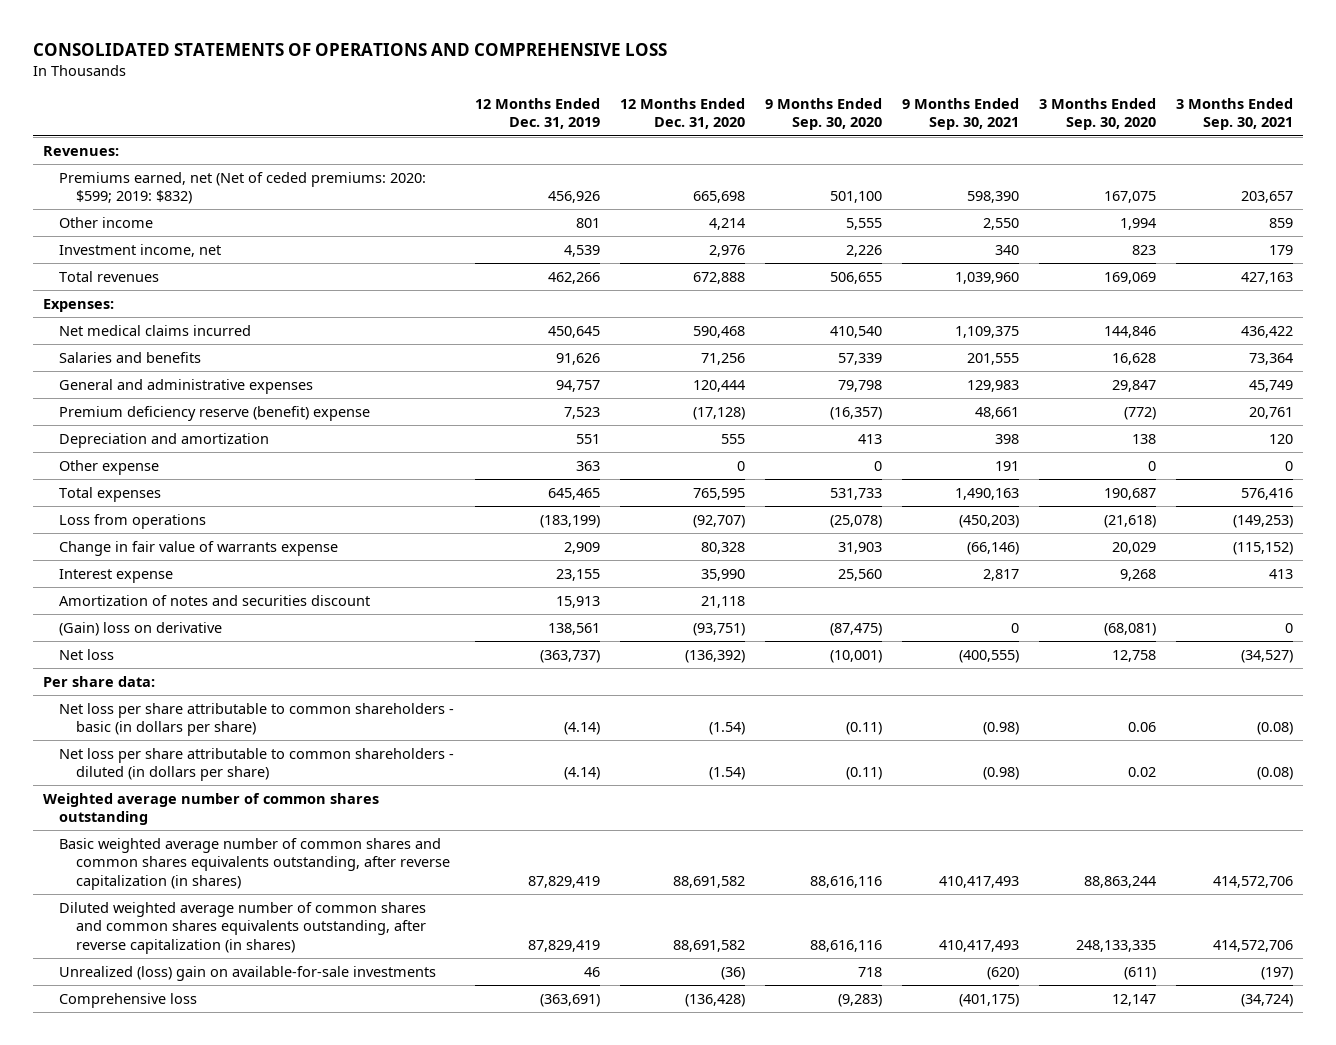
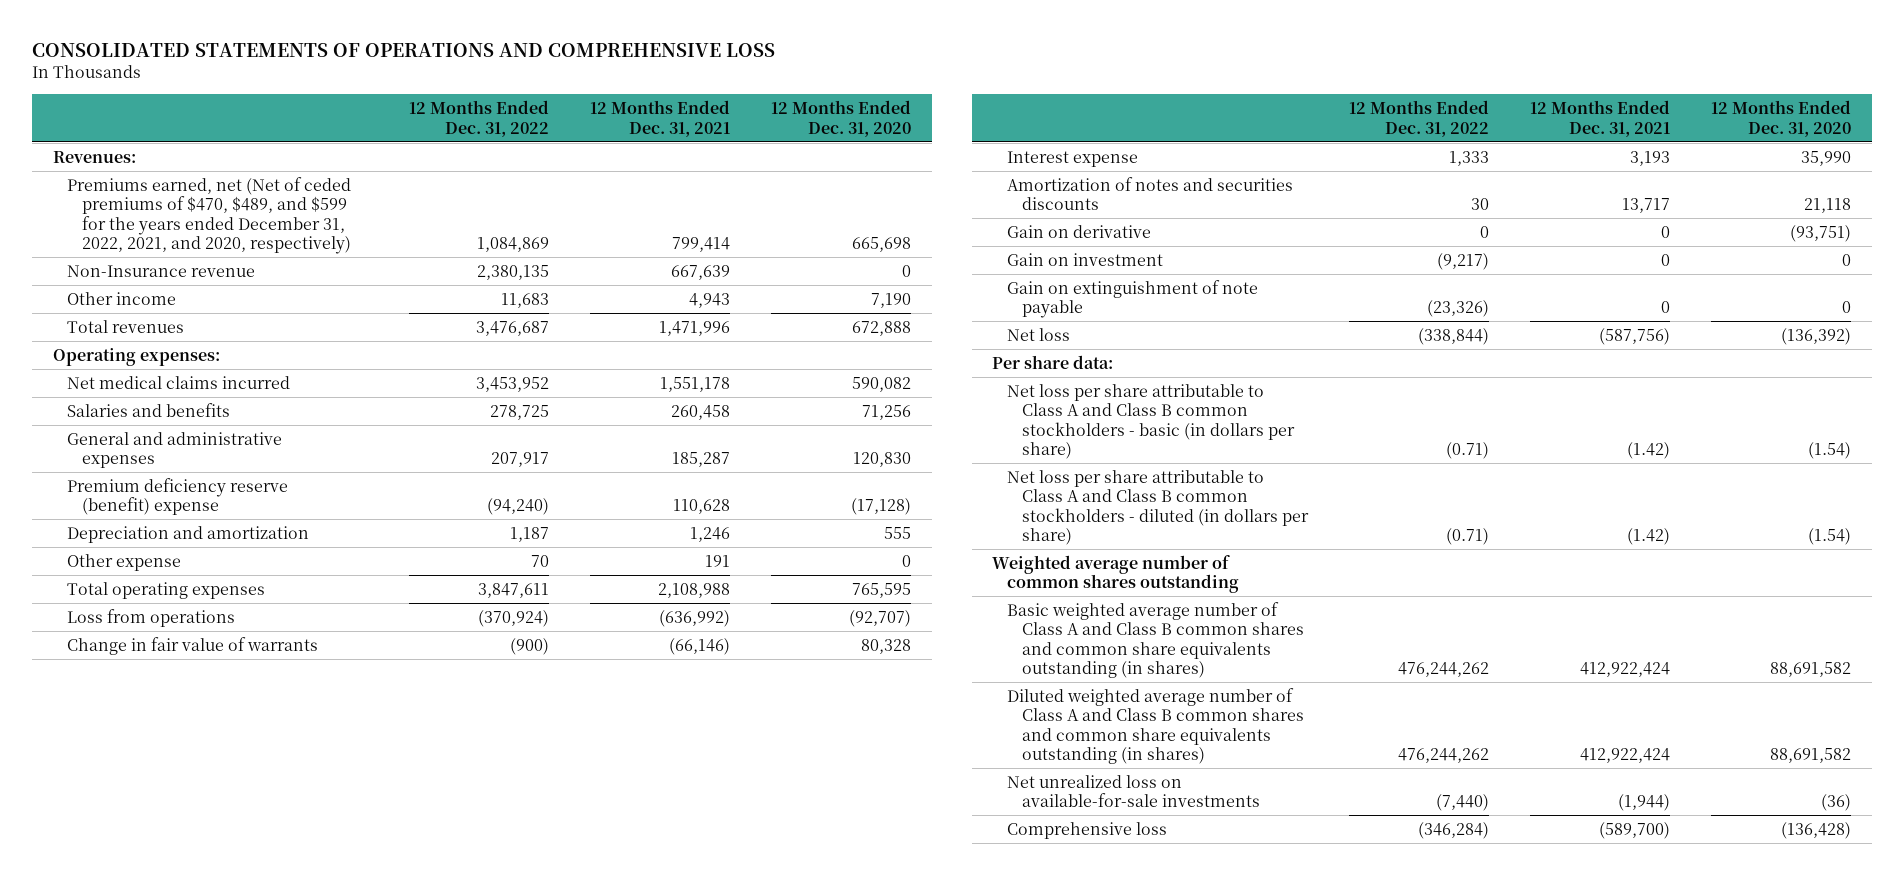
- | 12 Months Ended Dec. 31, 2019 | 12 Months Ended Dec. 31, 2020 | 9 Months Ended Sep. 30, 2020 | 9 Months Ended Sep. 30, 2021 | 3 Months Ended Sep. 30, 2020 | 3 Months Ended Sep. 30, 2021
+ | 12 Months Ended Dec. 31, 2022 | 12 Months Ended Dec. 31, 2021 | 12 Months Ended Dec. 31, 2020
- Premiums earned, net (Net of ceded premiums: 2020: $599; 2019: $832) | 456,926 | 665,698 | 501,100 | 598,390 | 167,075 | 203,657
- Other income | 801 | 4,214 | 5,555 | 2,550 | 1,994 | 859
- Investment income, net | 4,539 | 2,976 | 2,226 | 340 | 823 | 179
+ Premiums earned, net (Net of ceded premiums of $470, $489, and $599 for the years ended December 31, 2022, 2021, and 2020, respectively) | 1,084,869 | 799,414 | 665,698
+ Non-Insurance revenue | 2,380,135 | 667,639 | 0
+ Other income | 11,683 | 4,943 | 7,190
- Expenses:
- Net medical claims incurred | 450,645 | 590,468 | 410,540 | 1,109,375 | 144,846 | 436,422
+ Operating expenses:
+ Net medical claims incurred | 3,453,952 | 1,551,178 | 590,082
- General and administrative expenses | 94,757 | 120,444 | 79,798 | 129,983 | 29,847 | 45,749
+ General and administrative expenses | 207,917 | 185,287 | 120,830
- Total expenses | 645,465 | 765,595 | 531,733 | 1,490,163 | 190,687 | 576,416
+ Total operating expenses | 3,847,611 | 2,108,988 | 765,595
- Change in fair value of warrants expense | 2,909 | 80,328 | 31,903 | (66,146) | 20,029 | (115,152)
+ Change in fair value of warrants | (900) | (66,146) | 80,328
- Amortization of notes and securities discount | 15,913 | 21,118 | | | |
- (Gain) loss on derivative | 138,561 | (93,751) | (87,475) | 0 | (68,081) | 0
+ Amortization of notes and securities discounts | 30 | 13,717 | 21,118
+ Gain on derivative | 0 | 0 | (93,751)
+ Gain on investment | (9,217) | 0 | 0
+ Gain on extinguishment of note payable | (23,326) | 0 | 0
- Net loss per share attributable to common shareholders - basic (in dollars per share) | (4.14) | (1.54) | (0.11) | (0.98) | 0.06 | (0.08)
- Net loss per share attributable to common shareholders - diluted (in dollars per share) | (4.14) | (1.54) | (0.11) | (0.98) | 0.02 | (0.08)
+ Net loss per share attributable to Class A and Class B common stockholders - basic (in dollars per share) | (0.71) | (1.42) | (1.54)
+ Net loss per share attributable to Class A and Class B common stockholders - diluted (in dollars per share) | (0.71) | (1.42) | (1.54)
- Basic weighted average number of common shares and common shares equivalents outstanding, after reverse capitalization (in shares) | 87,829,419 | 88,691,582 | 88,616,116 | 410,417,493 | 88,863,244 | 414,572,706
- Diluted weighted average number of common shares and common shares equivalents outstanding, after reverse capitalization (in shares) | 87,829,419 | 88,691,582 | 88,616,116 | 410,417,493 | 248,133,335 | 414,572,706
- Unrealized (loss) gain on available-for-sale investments | 46 | (36) | 718 | (620) | (611) | (197)
+ Basic weighted average number of Class A and Class B common shares and common share equivalents outstanding (in shares) | 476,244,262 | 412,922,424 | 88,691,582
+ Diluted weighted average number of Class A and Class B common shares and common share equivalents outstanding (in shares) | 476,244,262 | 412,922,424 | 88,691,582
+ Net unrealized loss on available-for-sale investments | (7,440) | (1,944) | (36)

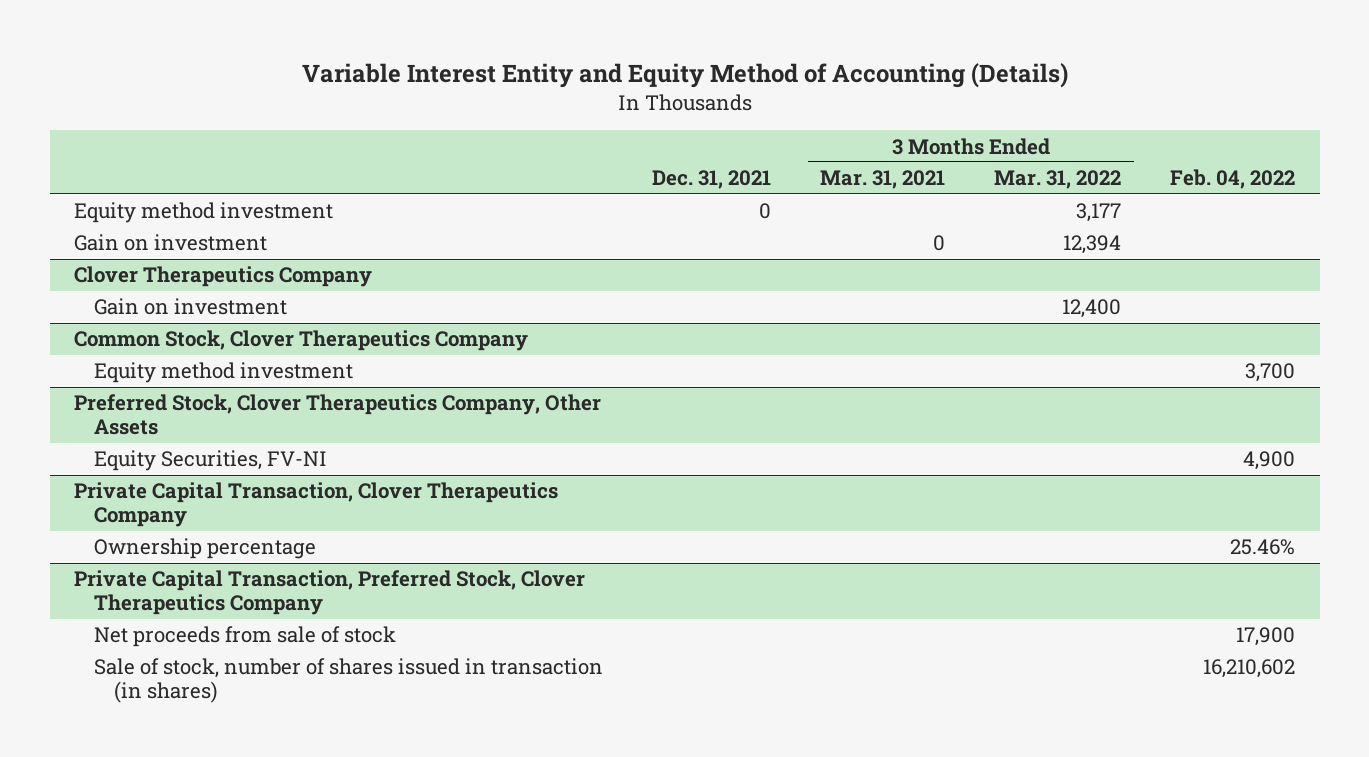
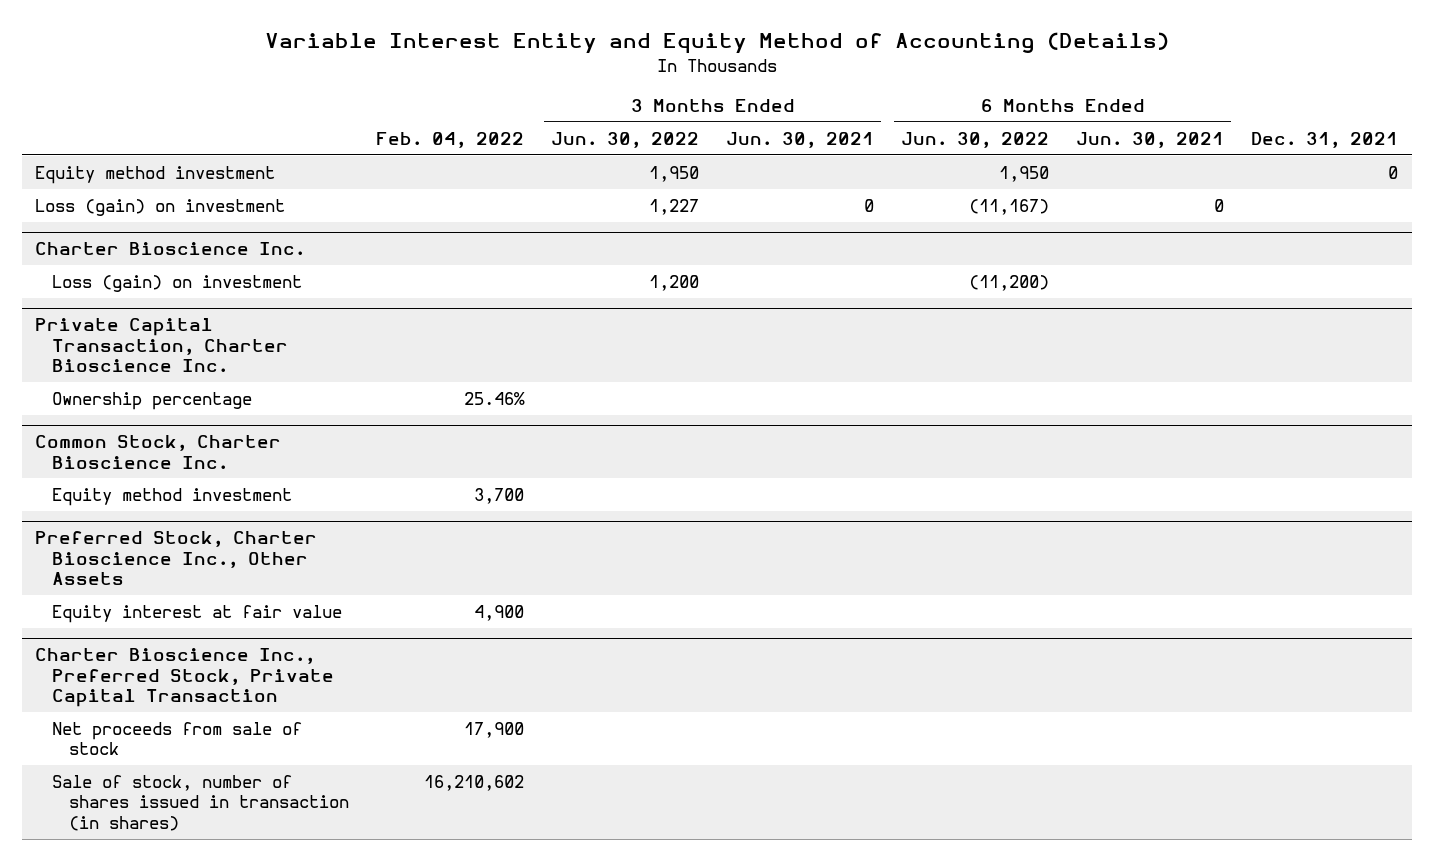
- | Dec. 31, 2021 | 3 Months Ended Mar. 31, 2021 | 3 Months Ended Mar. 31, 2022 | Feb. 04, 2022
+ | Feb. 04, 2022 | 3 Months Ended Jun. 30, 2022 | 3 Months Ended Jun. 30, 2021 | 6 Months Ended Jun. 30, 2022 | 6 Months Ended Jun. 30, 2021 | Dec. 31, 2021
- Gain on investment | | 0 | 12,394 |
- Clover Therapeutics Company
- Gain on investment | | | 12,400 |
- Common Stock, Clover Therapeutics Company
- Equity method investment | | | | 3,700
- Preferred Stock, Clover Therapeutics Company, Other Assets
- Equity Securities, FV-NI | | | | 4,900
- Private Capital Transaction, Clover Therapeutics Company
+ Loss (gain) on investment | | 1,227 | 0 | (11,167) | 0 |
+ Charter Bioscience Inc.
+ Loss (gain) on investment | | 1,200 | | (11,200) | |
+ Private Capital Transaction, Charter Bioscience Inc.
- Private Capital Transaction, Preferred Stock, Clover Therapeutics Company
+ Common Stock, Charter Bioscience Inc.
+ Equity method investment | 3,700 | | | | |
+ Preferred Stock, Charter Bioscience Inc., Other Assets
+ Equity interest at fair value | 4,900 | | | | |
+ Charter Bioscience Inc., Preferred Stock, Private Capital Transaction

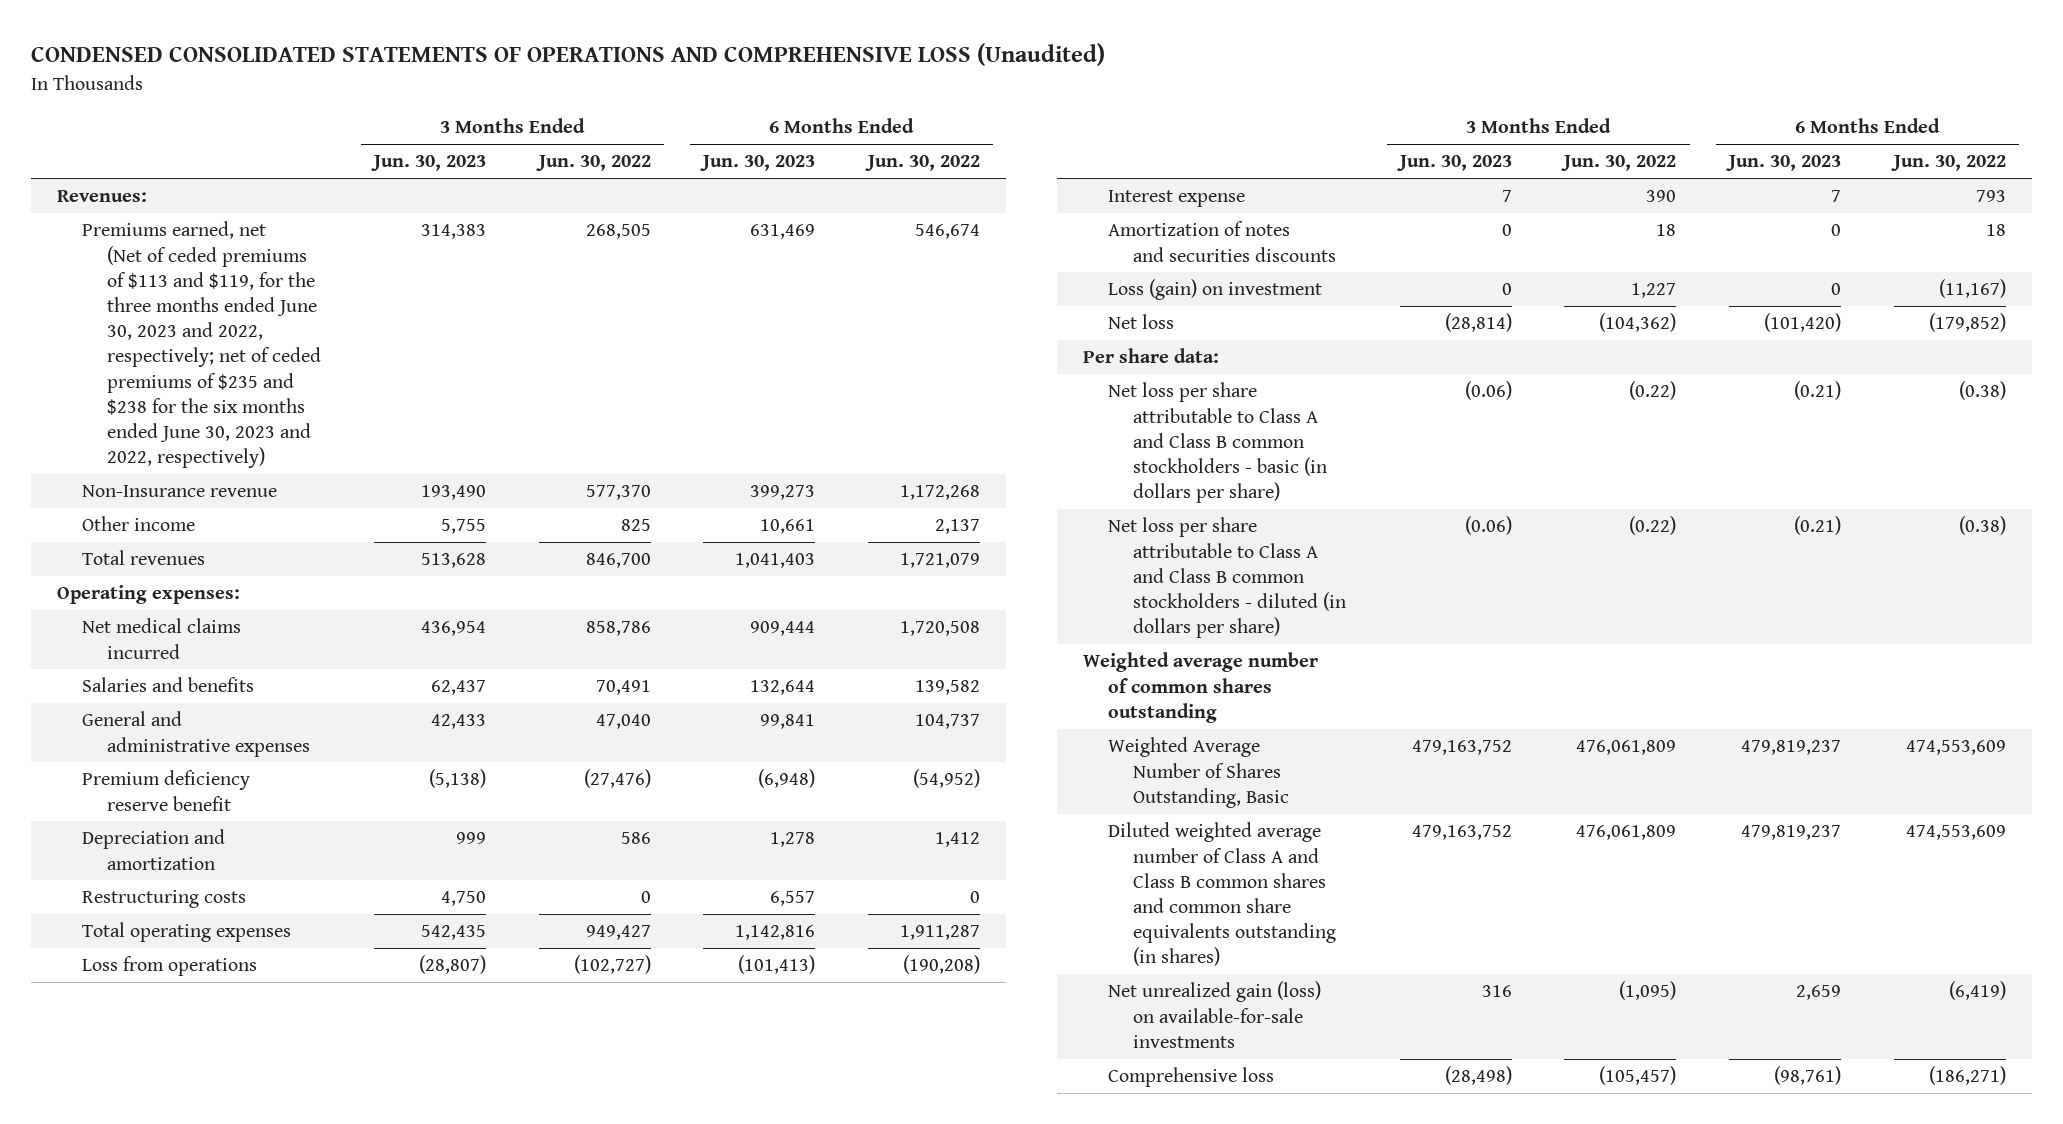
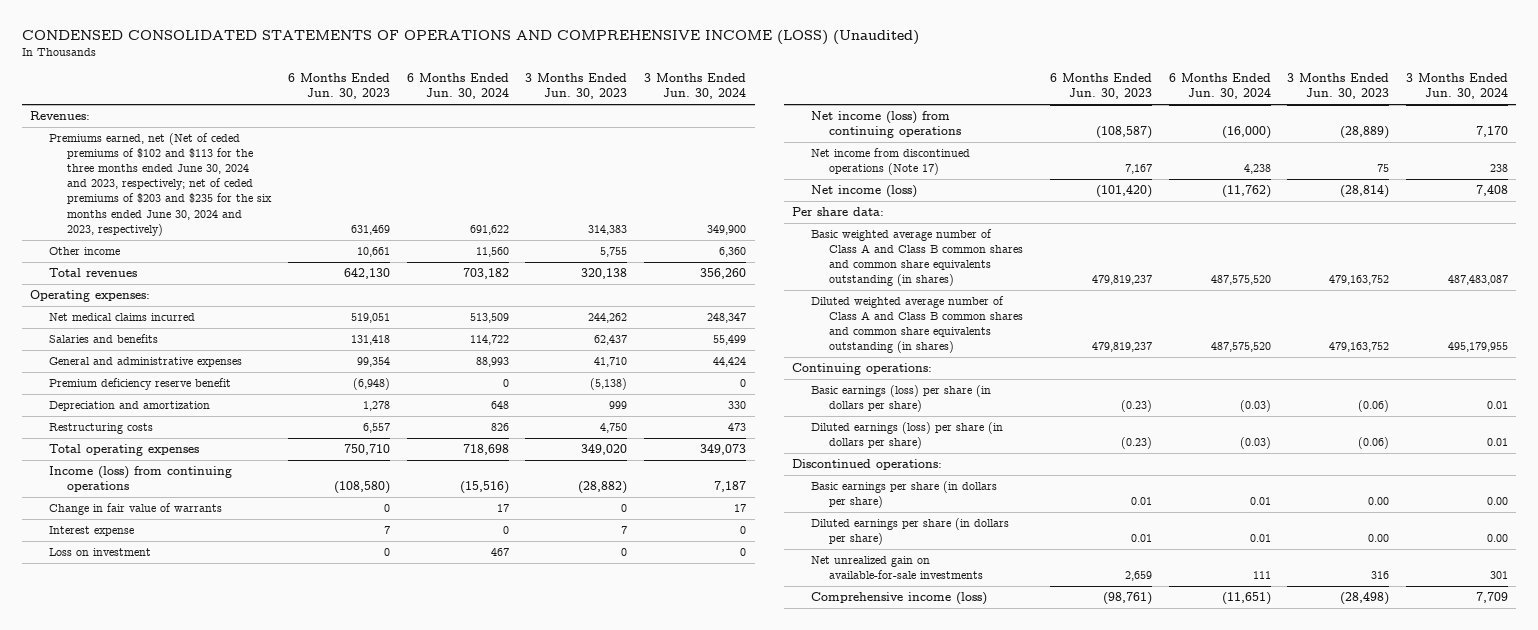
- CONDENSED CONSOLIDATED STATEMENTS OF OPERATIONS AND COMPREHENSIVE LOSS (Unaudited)
+ CONDENSED CONSOLIDATED STATEMENTS OF OPERATIONS AND COMPREHENSIVE INCOME (LOSS) (Unaudited)
- | 3 Months Ended Jun. 30, 2023 | 3 Months Ended Jun. 30, 2022 | 6 Months Ended Jun. 30, 2023 | 6 Months Ended Jun. 30, 2022
+ | 6 Months Ended Jun. 30, 2023 | 6 Months Ended Jun. 30, 2024 | 3 Months Ended Jun. 30, 2023 | 3 Months Ended Jun. 30, 2024
- Premiums earned, net (Net of ceded premiums of $113 and $119, for the three months ended June 30, 2023 and 2022, respectively; net of ceded premiums of $235 and $238 for the six months ended June 30, 2023 and 2022, respectively) | 314,383 | 268,505 | 631,469 | 546,674
- Non-Insurance revenue | 193,490 | 577,370 | 399,273 | 1,172,268
+ Premiums earned, net (Net of ceded premiums of $102 and $113 for the three months ended June 30, 2024 and 2023, respectively; net of ceded premiums of $203 and $235 for the six months ended June 30, 2024 and 2023, respectively) | 631,469 | 691,622 | 314,383 | 349,900
- Total revenues | 513,628 | 846,700 | 1,041,403 | 1,721,079
+ Total revenues | 642,130 | 703,182 | 320,138 | 356,260
- Net medical claims incurred | 436,954 | 858,786 | 909,444 | 1,720,508
- Salaries and benefits | 62,437 | 70,491 | 132,644 | 139,582
- General and administrative expenses | 42,433 | 47,040 | 99,841 | 104,737
+ Net medical claims incurred | 519,051 | 513,509 | 244,262 | 248,347
+ Salaries and benefits | 131,418 | 114,722 | 62,437 | 55,499
+ General and administrative expenses | 99,354 | 88,993 | 41,710 | 44,424
- Total operating expenses | 542,435 | 949,427 | 1,142,816 | 1,911,287
- Loss from operations | (28,807) | (102,727) | (101,413) | (190,208)
+ Total operating expenses | 750,710 | 718,698 | 349,020 | 349,073
+ Income (loss) from continuing operations | (108,580) | (15,516) | (28,882) | 7,187
+ Change in fair value of warrants | 0 | 17 | 0 | 17
- Amortization of notes and securities discounts | 0 | 18 | 0 | 18
- Loss (gain) on investment | 0 | 1,227 | 0 | (11,167)
- Net loss | (28,814) | (104,362) | (101,420) | (179,852)
+ Loss on investment | 0 | 467 | 0 | 0
+ Net income (loss) from continuing operations | (108,587) | (16,000) | (28,889) | 7,170
+ Net income from discontinued operations (Note 17) | 7,167 | 4,238 | 75 | 238
+ Net income (loss) | (101,420) | (11,762) | (28,814) | 7,408
- Net loss per share attributable to Class A and Class B common stockholders - basic (in dollars per share) | (0.06) | (0.22) | (0.21) | (0.38)
- Net loss per share attributable to Class A and Class B common stockholders - diluted (in dollars per share) | (0.06) | (0.22) | (0.21) | (0.38)
- Weighted average number of common shares outstanding
- Weighted Average Number of Shares Outstanding, Basic | 479,163,752 | 476,061,809 | 479,819,237 | 474,553,609
+ Basic weighted average number of Class A and Class B common shares and common share equivalents outstanding (in shares) | 479,819,237 | 487,575,520 | 479,163,752 | 487,483,087
- Net unrealized gain (loss) on available-for-sale investments | 316 | (1,095) | 2,659 | (6,419)
- Comprehensive loss | (28,498) | (105,457) | (98,761) | (186,271)
+ Continuing operations:
+ Basic earnings (loss) per share (in dollars per share) | (0.23) | (0.03) | (0.06) | 0.01
+ Diluted earnings (loss) per share (in dollars per share) | (0.23) | (0.03) | (0.06) | 0.01
+ Discontinued operations:
+ Basic earnings per share (in dollars per share) | 0.01 | 0.01 | 0.00 | 0.00
+ Diluted earnings per share (in dollars per share) | 0.01 | 0.01 | 0.00 | 0.00
+ Net unrealized gain on available-for-sale investments | 2,659 | 111 | 316 | 301
+ Comprehensive income (loss) | (98,761) | (11,651) | (28,498) | 7,709

